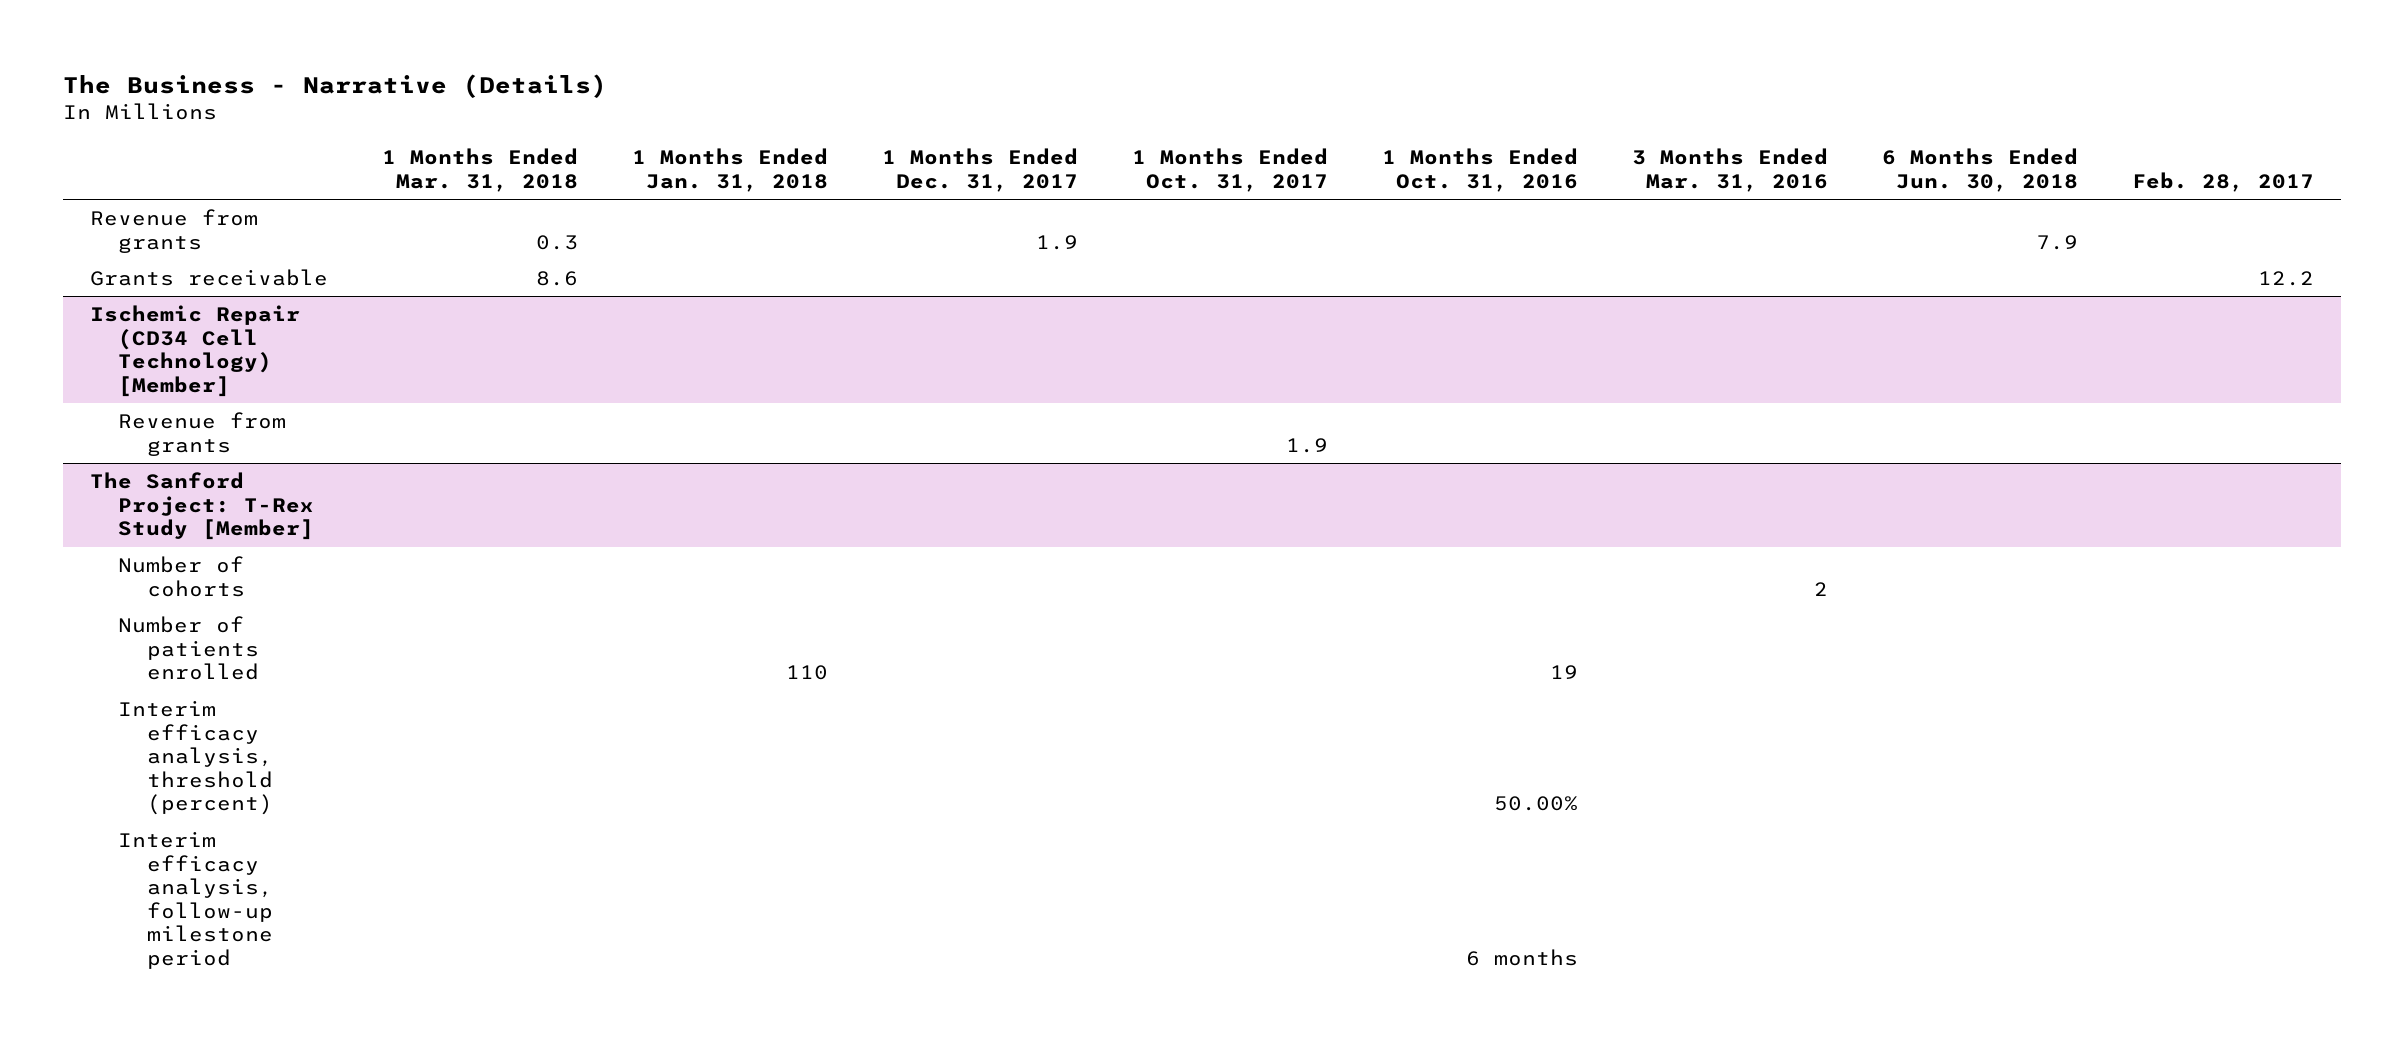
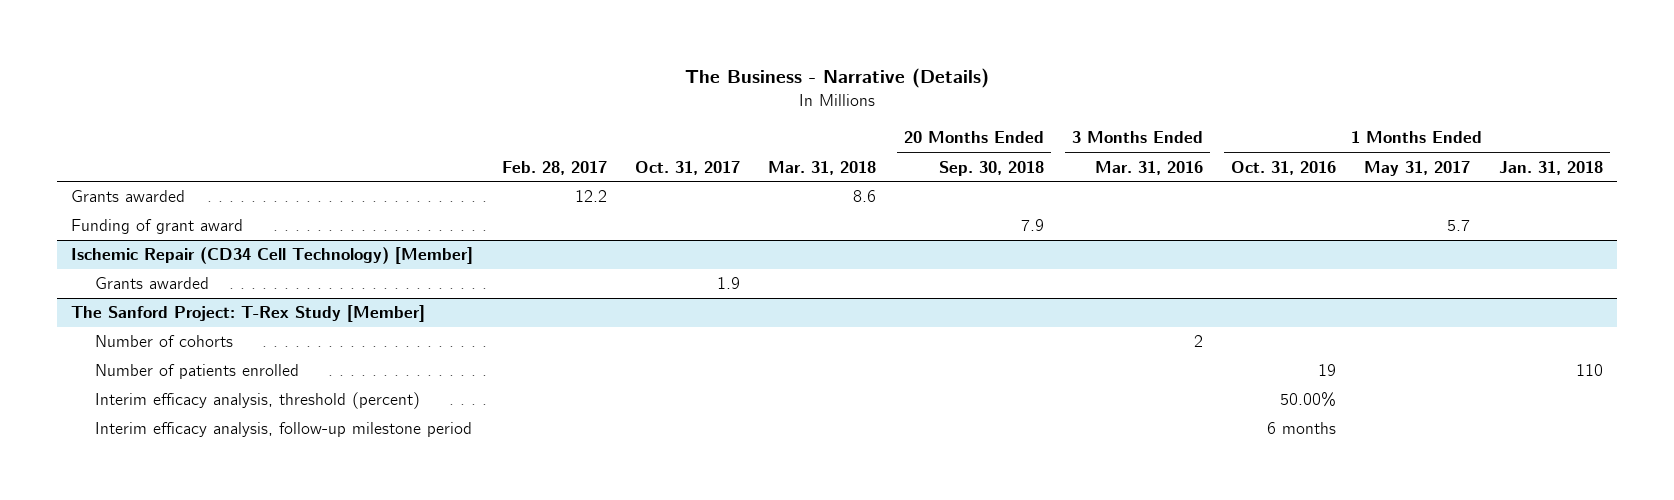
- | 1 Months Ended Mar. 31, 2018 | 1 Months Ended Jan. 31, 2018 | 1 Months Ended Dec. 31, 2017 | 1 Months Ended Oct. 31, 2017 | 1 Months Ended Oct. 31, 2016 | 3 Months Ended Mar. 31, 2016 | 6 Months Ended Jun. 30, 2018 | Feb. 28, 2017
+ | Feb. 28, 2017 | Oct. 31, 2017 | Mar. 31, 2018 | 20 Months Ended Sep. 30, 2018 | 3 Months Ended Mar. 31, 2016 | 1 Months Ended Oct. 31, 2016 | 1 Months Ended May 31, 2017 | 1 Months Ended Jan. 31, 2018
- Revenue from grants | 0.3 | | 1.9 | | | | 7.9 |
- Grants receivable | 8.6 | | | | | | | 12.2
+ Grants awarded | 12.2 | | 8.6 | | | | |
+ Funding of grant award | | | | 7.9 | | | 5.7 |
@ Ischemic Repair (CD34 Cell Technology) [Member]
- Revenue from grants | | | | 1.9 | | | |
+ Grants awarded | | 1.9 | | | | | |

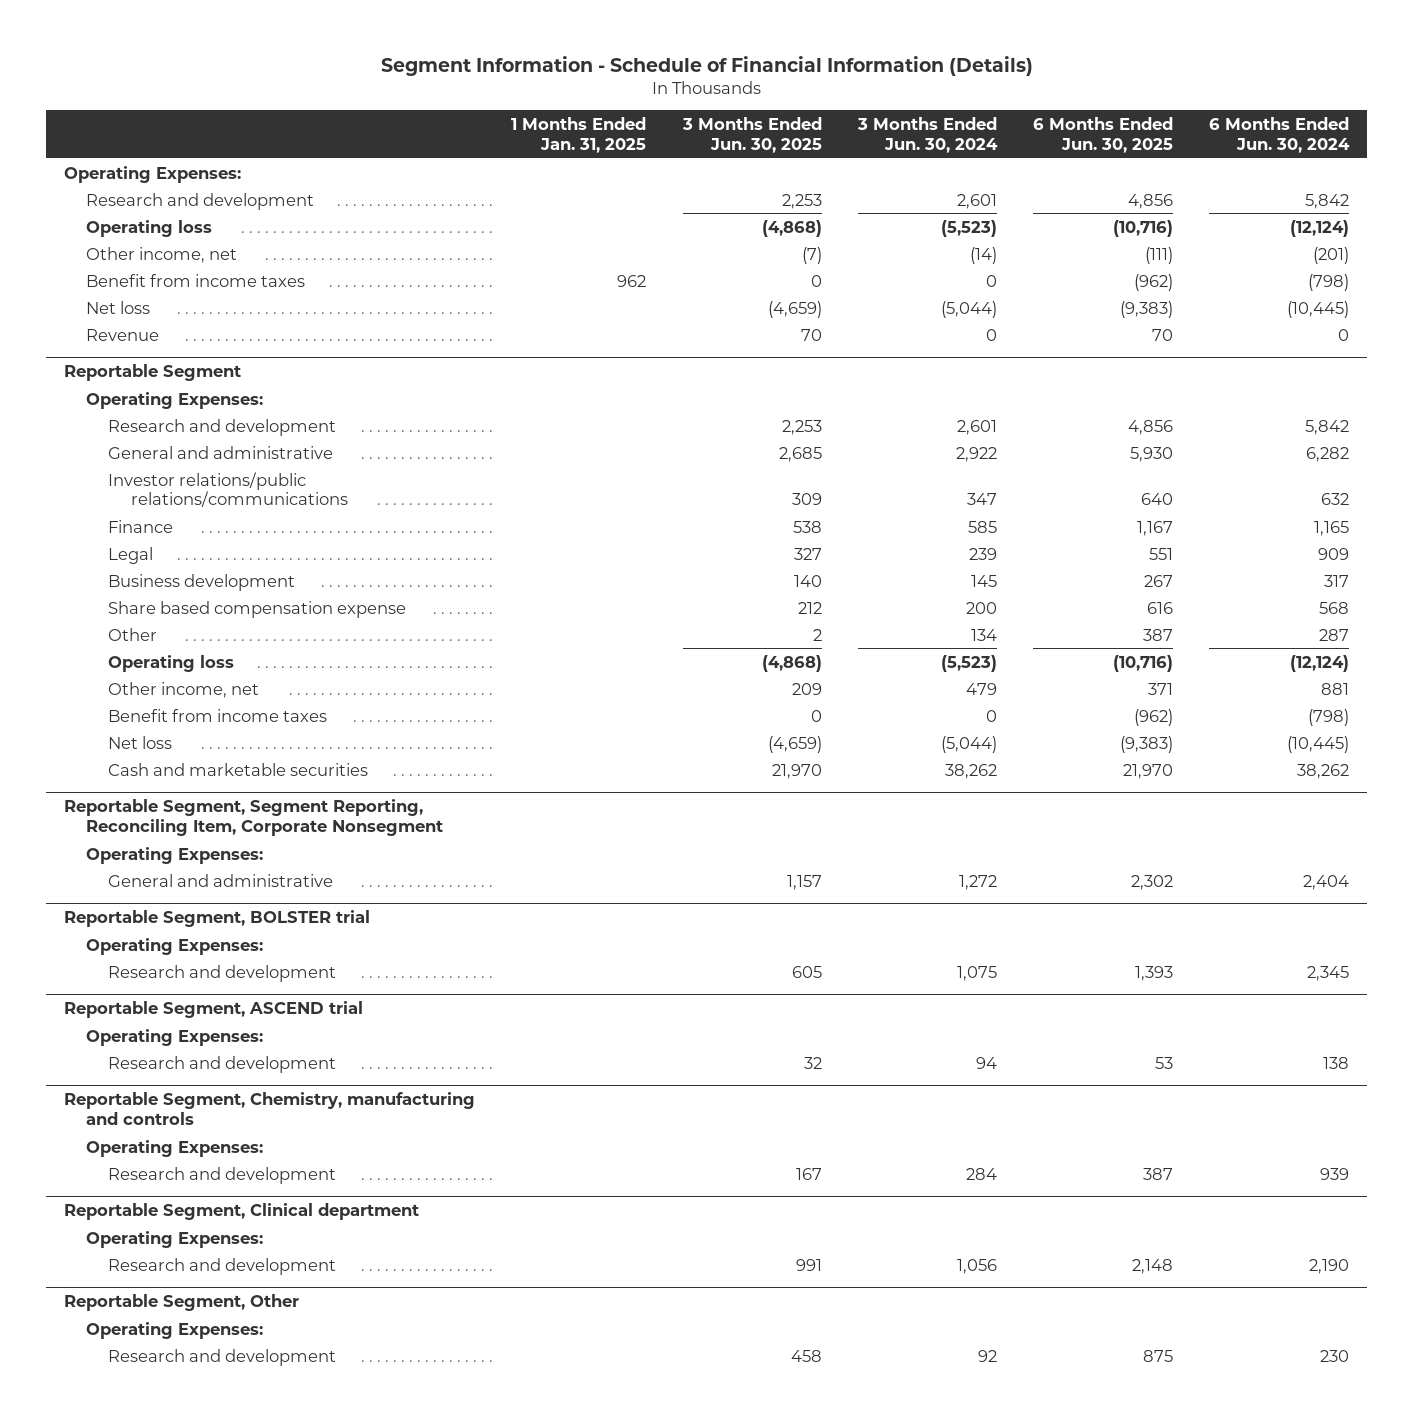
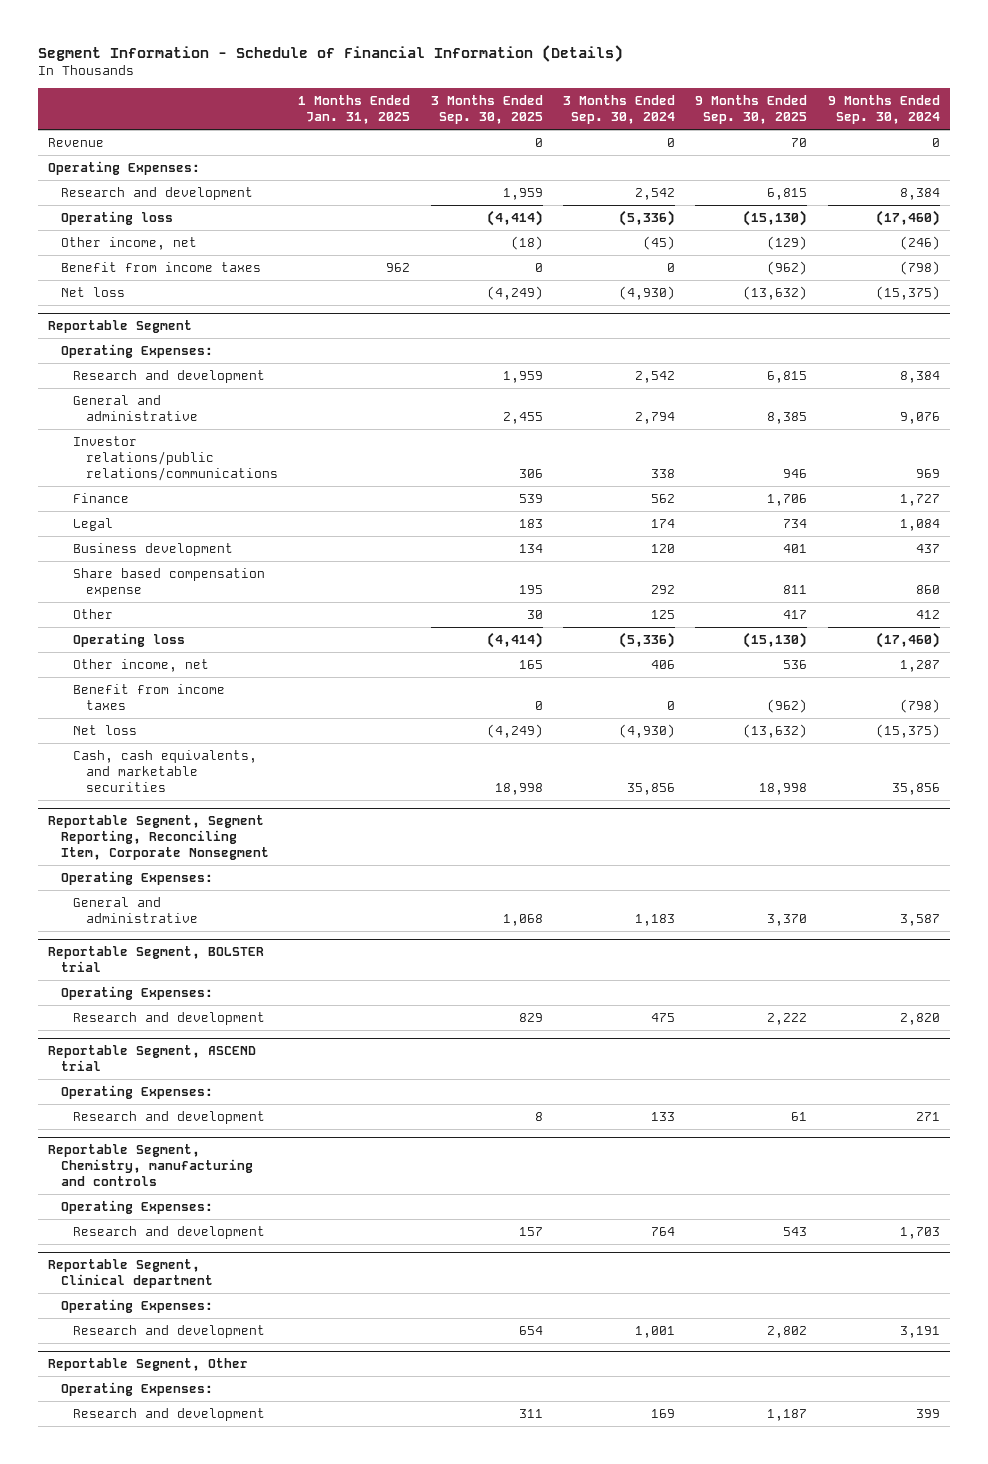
- | 1 Months Ended Jan. 31, 2025 | 3 Months Ended Jun. 30, 2025 | 3 Months Ended Jun. 30, 2024 | 6 Months Ended Jun. 30, 2025 | 6 Months Ended Jun. 30, 2024
+ | 1 Months Ended Jan. 31, 2025 | 3 Months Ended Sep. 30, 2025 | 3 Months Ended Sep. 30, 2024 | 9 Months Ended Sep. 30, 2025 | 9 Months Ended Sep. 30, 2024
moved up: Revenue | | 0 | 0 | 70 | 0
@ Reportable Segment
- Cash and marketable securities | | 21,970 | 38,262 | 21,970 | 38,262
+ Cash, cash equivalents, and marketable securities | | 18,998 | 35,856 | 18,998 | 35,856

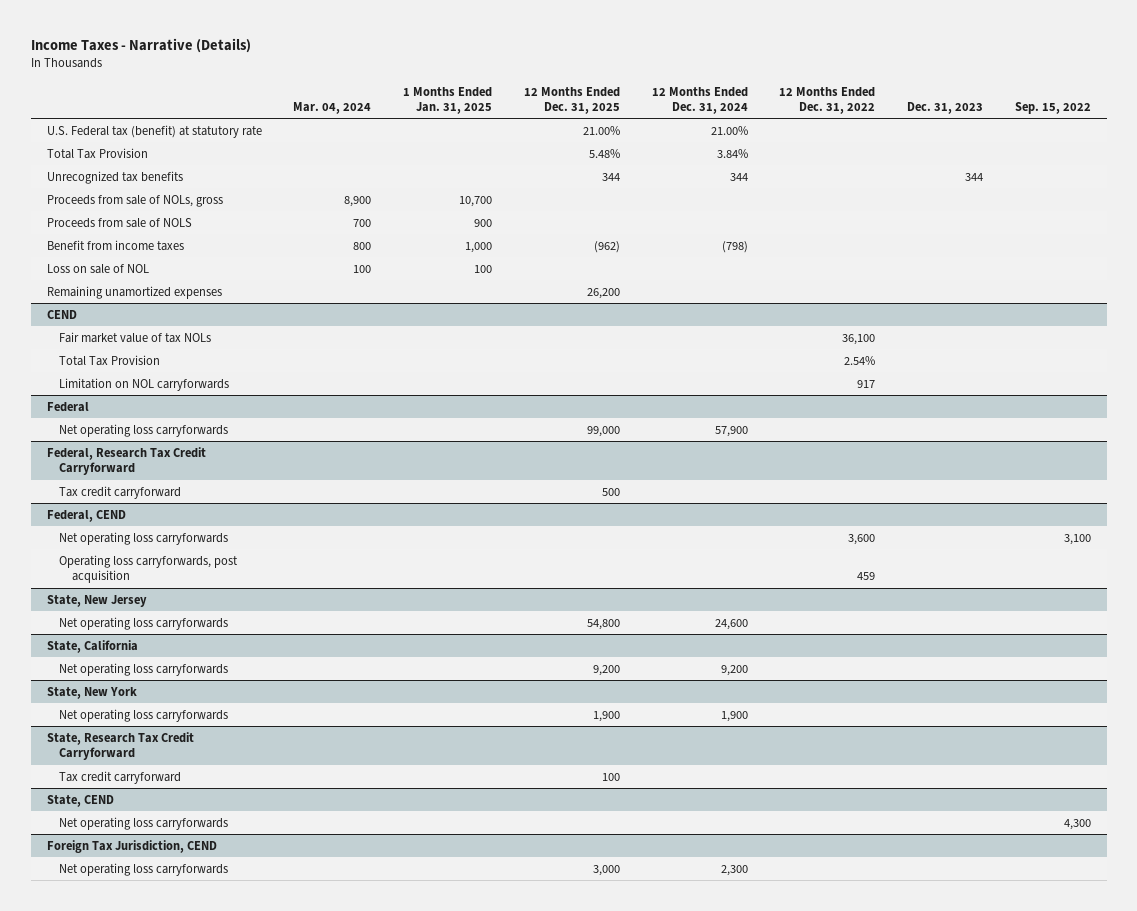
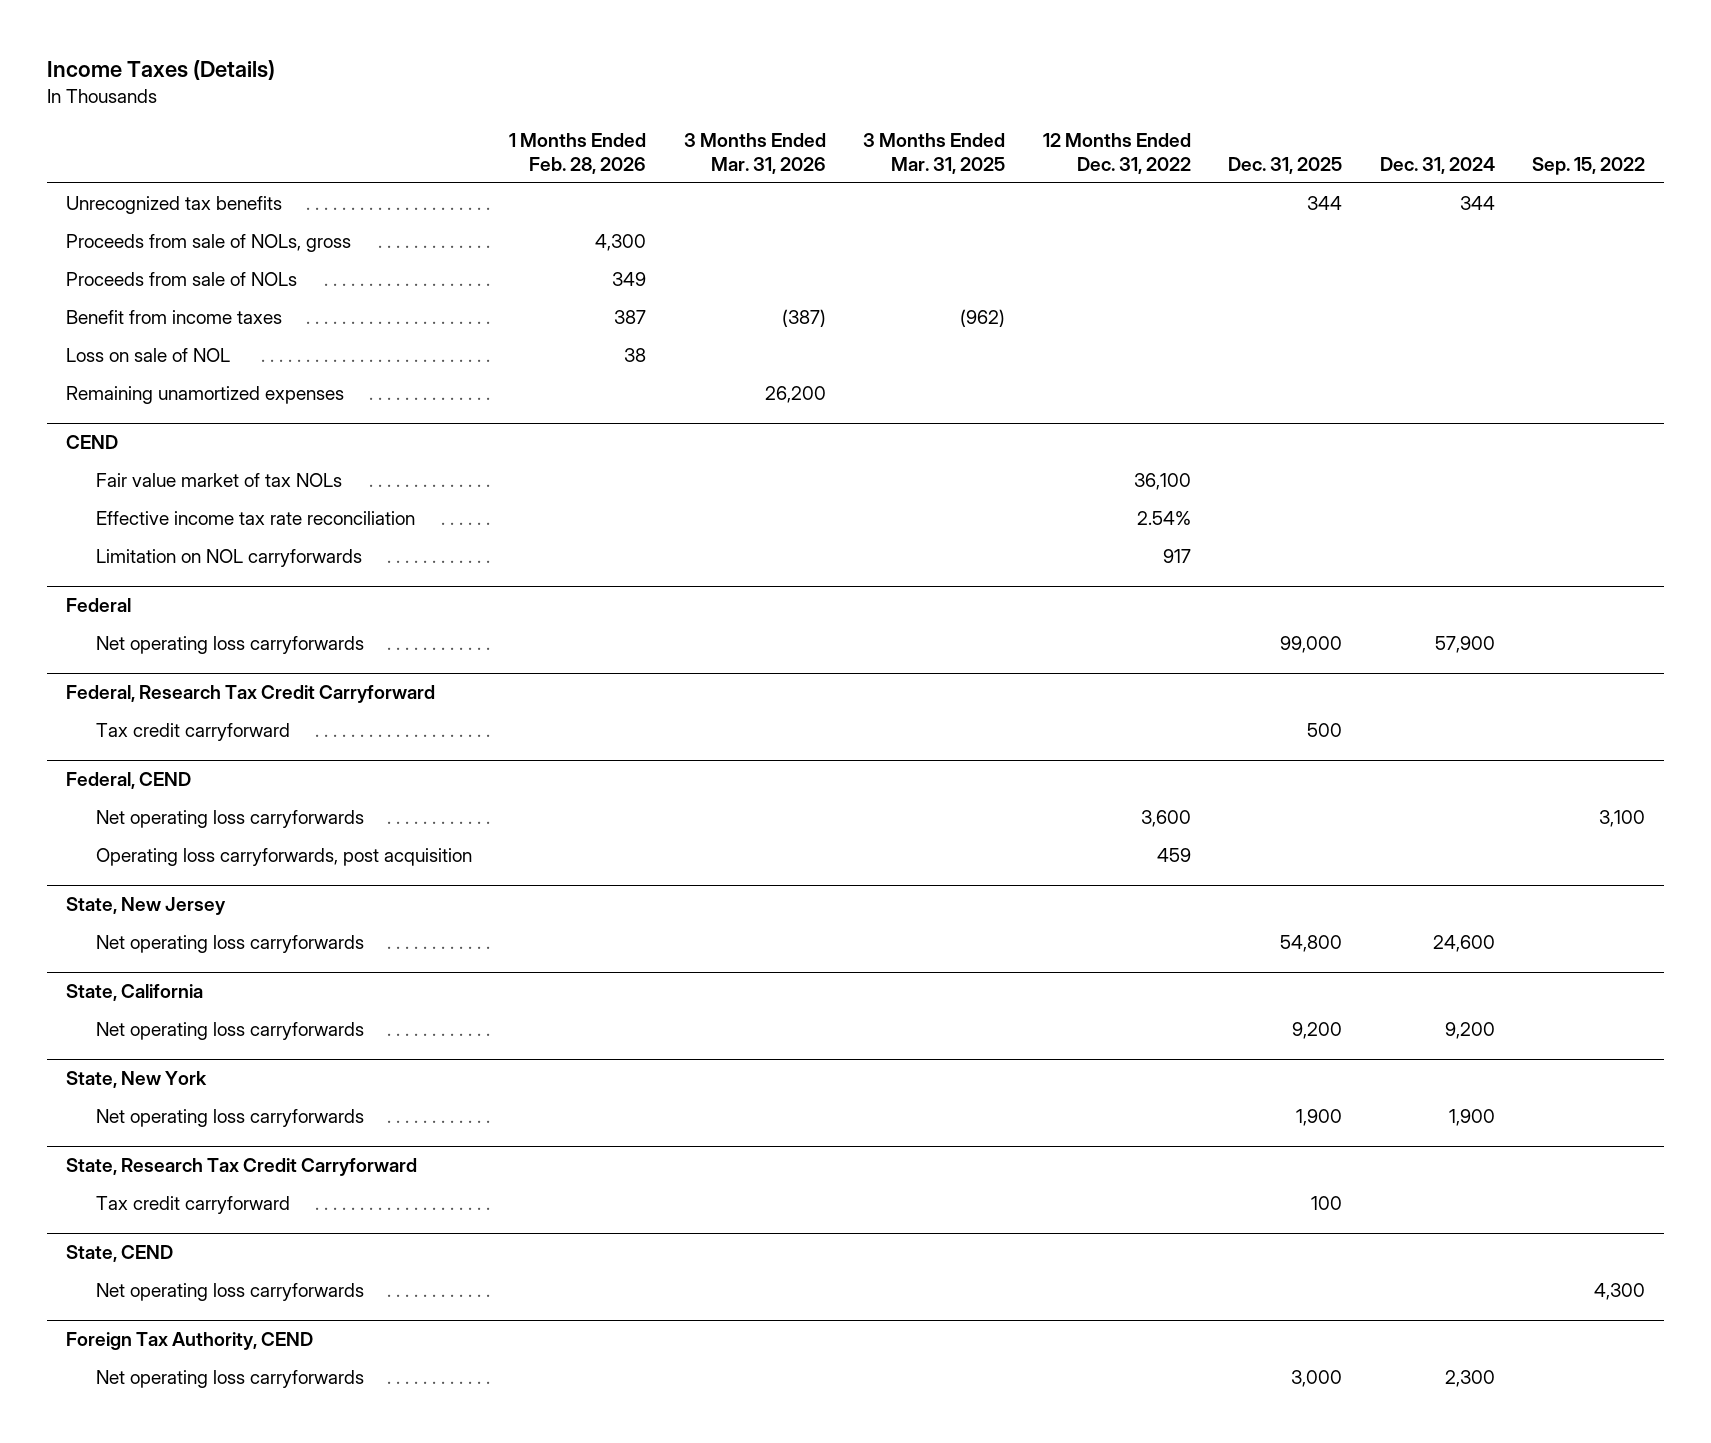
- Income Taxes - Narrative (Details)
+ Income Taxes (Details)
- | Mar. 04, 2024 | 1 Months Ended Jan. 31, 2025 | 12 Months Ended Dec. 31, 2025 | 12 Months Ended Dec. 31, 2024 | 12 Months Ended Dec. 31, 2022 | Dec. 31, 2023 | Sep. 15, 2022
+ | 1 Months Ended Feb. 28, 2026 | 3 Months Ended Mar. 31, 2026 | 3 Months Ended Mar. 31, 2025 | 12 Months Ended Dec. 31, 2022 | Dec. 31, 2025 | Dec. 31, 2024 | Sep. 15, 2022
- U.S. Federal tax (benefit) at statutory rate | | | 21.00% | 21.00% | | |
- Total Tax Provision | | | 5.48% | 3.84% | | |
- Proceeds from sale of NOLS | 700 | 900 | | | | |
+ Proceeds from sale of NOLs | 349 | | | | | |
@ CEND
- Fair market value of tax NOLs | | | | | 36,100 | |
- Total Tax Provision | | | | | 2.54% | |
+ Fair value market of tax NOLs | | | | 36,100 | | |
+ Effective income tax rate reconciliation | | | | 2.54% | | |
- Foreign Tax Jurisdiction, CEND
+ Foreign Tax Authority, CEND

